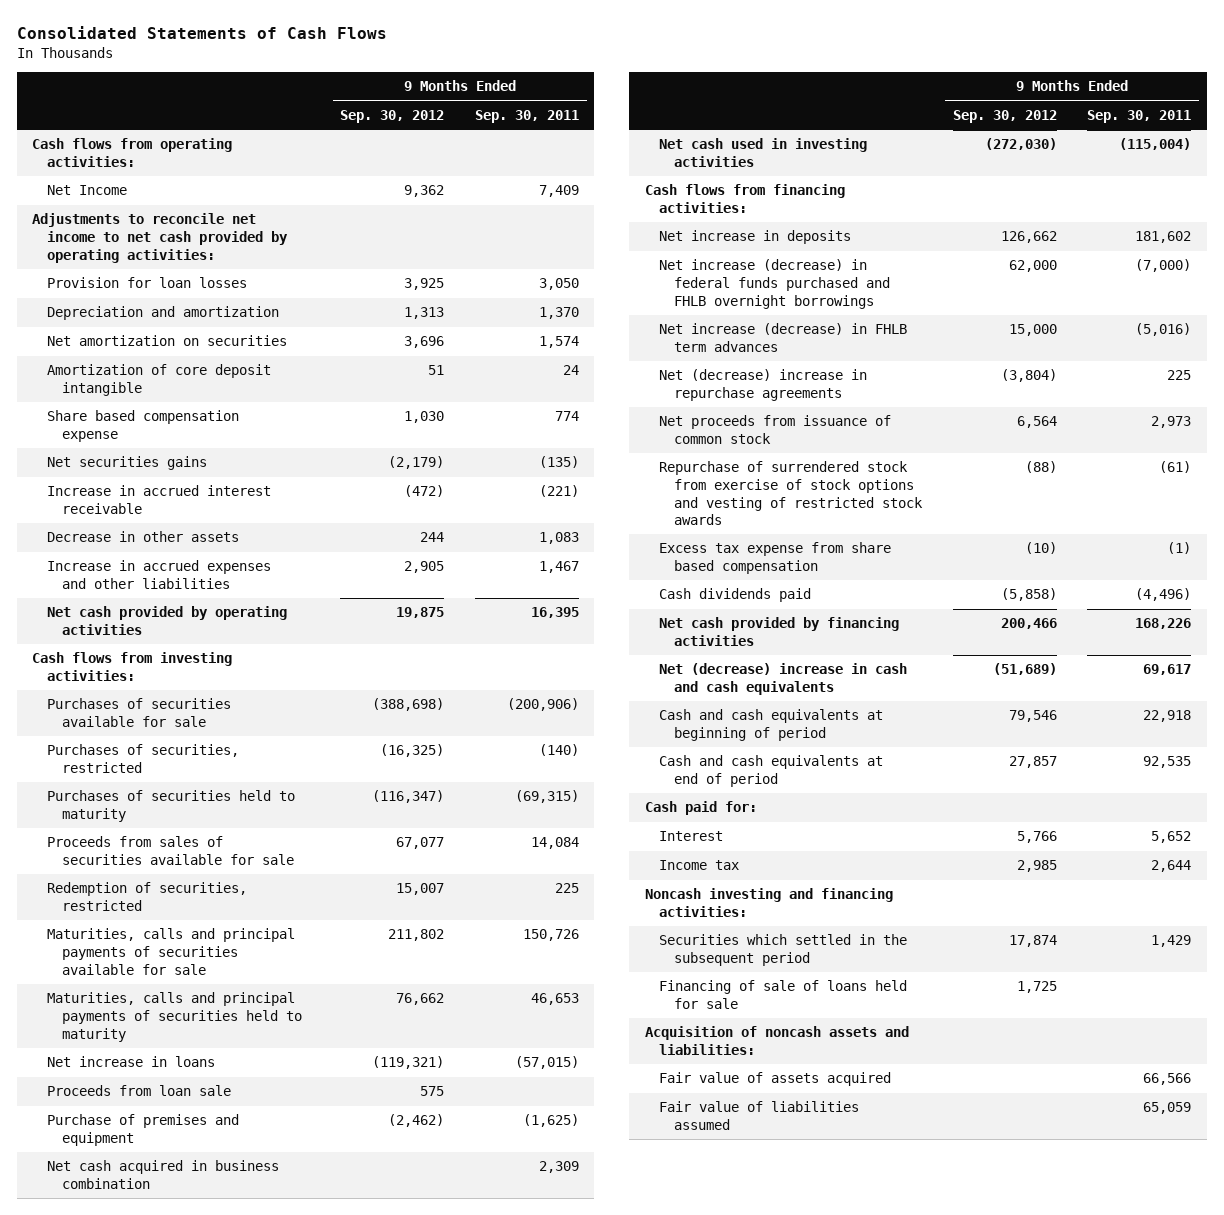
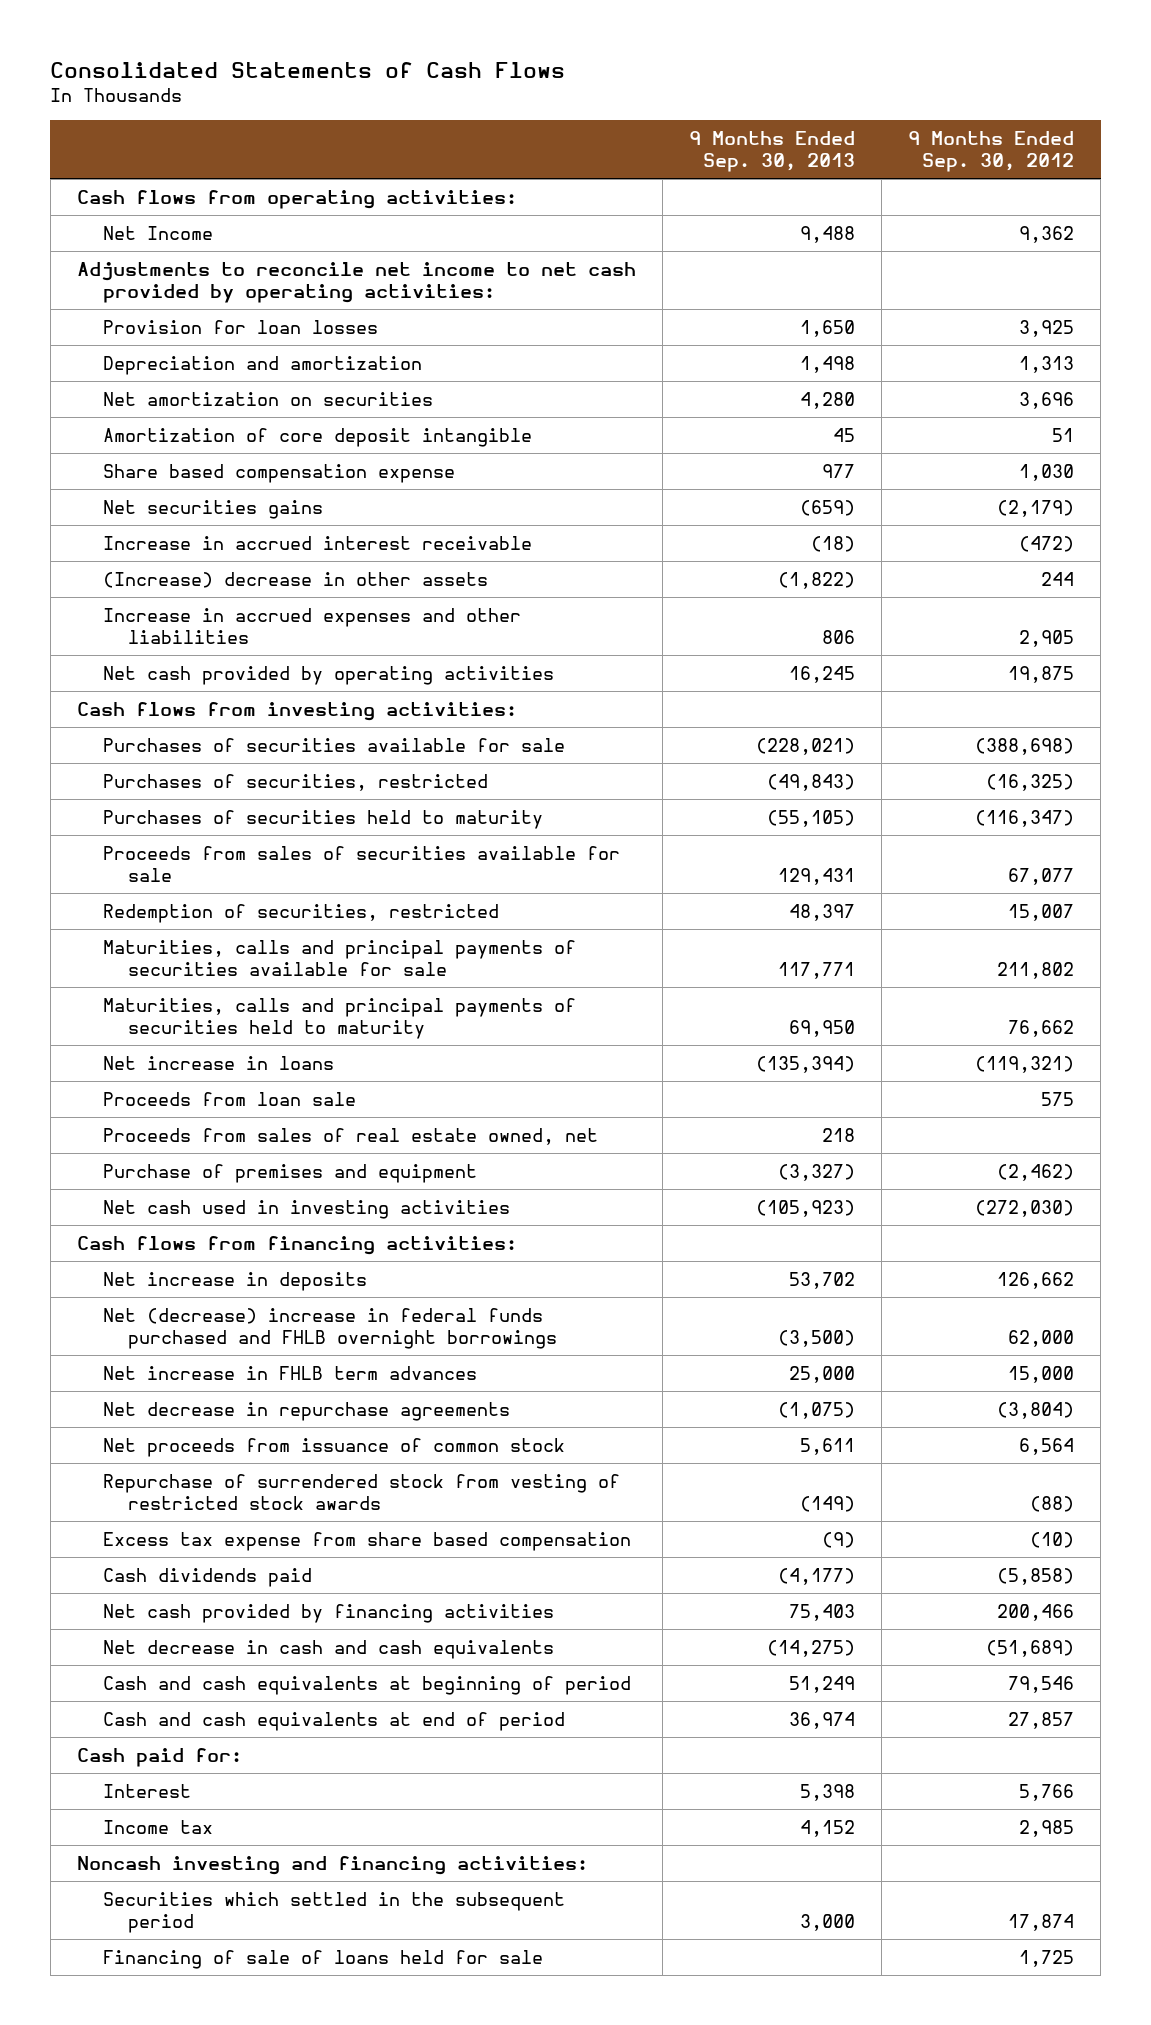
- | 9 Months Ended Sep. 30, 2012 | 9 Months Ended Sep. 30, 2011
+ | 9 Months Ended Sep. 30, 2013 | 9 Months Ended Sep. 30, 2012
- Decrease in other assets | 244 | 1,083
+ (Increase) decrease in other assets | (1,822) | 244
+ Proceeds from sales of real estate owned, net | 218 |
- Net cash acquired in business combination | | 2,309
- Net increase (decrease) in federal funds purchased and FHLB overnight borrowings | 62,000 | (7,000)
- Net increase (decrease) in FHLB term advances | 15,000 | (5,016)
- Net (decrease) increase in repurchase agreements | (3,804) | 225
+ Net (decrease) increase in federal funds purchased and FHLB overnight borrowings | (3,500) | 62,000
+ Net increase in FHLB term advances | 25,000 | 15,000
+ Net decrease in repurchase agreements | (1,075) | (3,804)
- Repurchase of surrendered stock from exercise of stock options and vesting of restricted stock awards | (88) | (61)
+ Repurchase of surrendered stock from vesting of restricted stock awards | (149) | (88)
- Net (decrease) increase in cash and cash equivalents | (51,689) | 69,617
+ Net decrease in cash and cash equivalents | (14,275) | (51,689)
- Acquisition of noncash assets and liabilities:
- Fair value of assets acquired | | 66,566
- Fair value of liabilities assumed | | 65,059

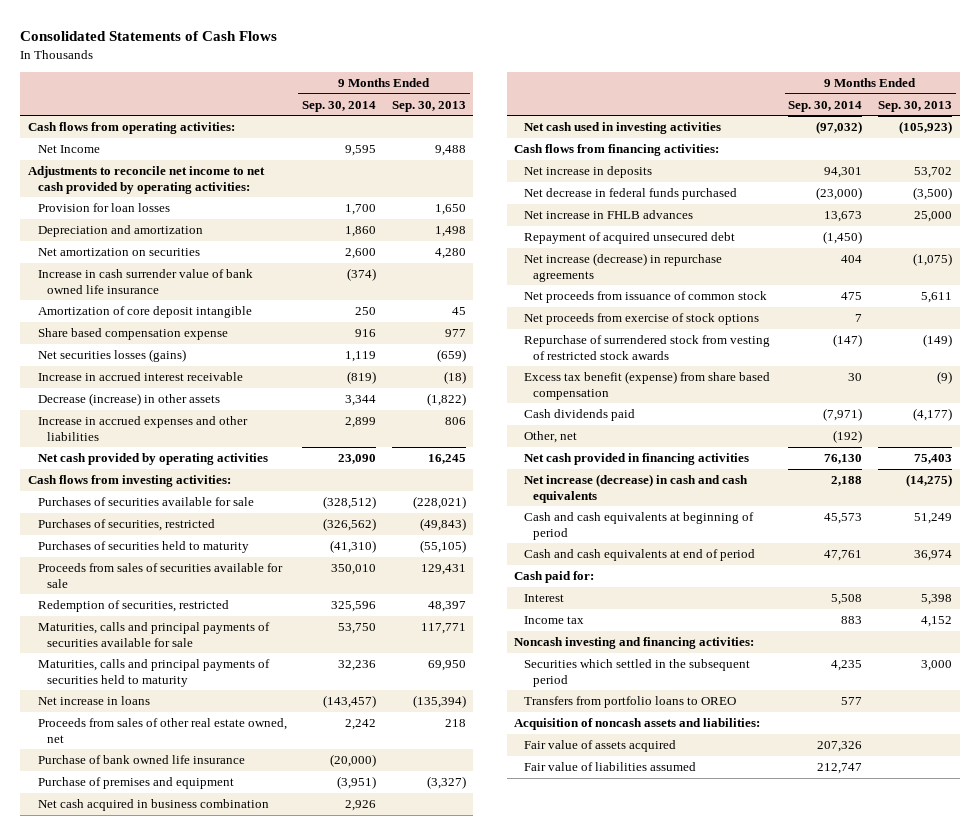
- | 9 Months Ended Sep. 30, 2013 | 9 Months Ended Sep. 30, 2012
+ | 9 Months Ended Sep. 30, 2014 | 9 Months Ended Sep. 30, 2013
+ Increase in cash surrender value of bank owned life insurance | (374) |
- Net securities gains | (659) | (2,179)
+ Net securities losses (gains) | 1,119 | (659)
- (Increase) decrease in other assets | (1,822) | 244
+ Decrease (increase) in other assets | 3,344 | (1,822)
- Proceeds from loan sale | | 575
- Proceeds from sales of real estate owned, net | 218 |
+ Proceeds from sales of other real estate owned, net | 2,242 | 218
+ Purchase of bank owned life insurance | (20,000) |
+ Net cash acquired in business combination | 2,926 |
- Net (decrease) increase in federal funds purchased and FHLB overnight borrowings | (3,500) | 62,000
- Net increase in FHLB term advances | 25,000 | 15,000
- Net decrease in repurchase agreements | (1,075) | (3,804)
+ Net decrease in federal funds purchased | (23,000) | (3,500)
+ Net increase in FHLB advances | 13,673 | 25,000
+ Repayment of acquired unsecured debt | (1,450) |
+ Net increase (decrease) in repurchase agreements | 404 | (1,075)
+ Net proceeds from exercise of stock options | 7 |
- Excess tax expense from share based compensation | (9) | (10)
+ Excess tax benefit (expense) from share based compensation | 30 | (9)
- Net cash provided by financing activities | 75,403 | 200,466
- Net decrease in cash and cash equivalents | (14,275) | (51,689)
+ Other, net | (192) |
+ Net cash provided in financing activities | 76,130 | 75,403
+ Net increase (decrease) in cash and cash equivalents | 2,188 | (14,275)
- Financing of sale of loans held for sale | | 1,725
+ Transfers from portfolio loans to OREO | 577 |
+ Acquisition of noncash assets and liabilities:
+ Fair value of assets acquired | 207,326 |
+ Fair value of liabilities assumed | 212,747 |

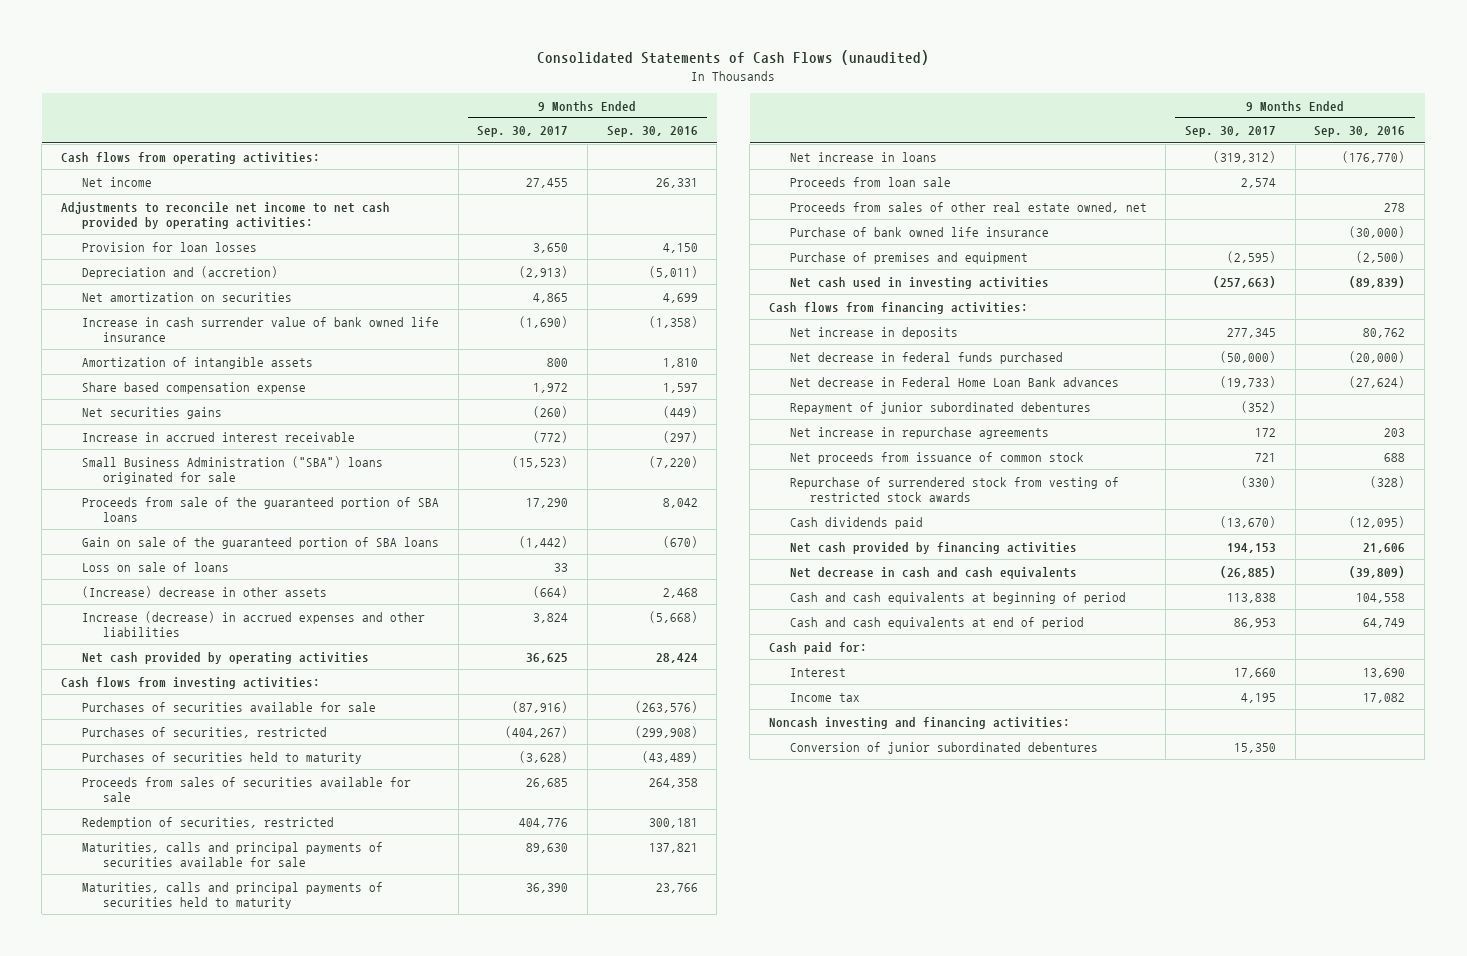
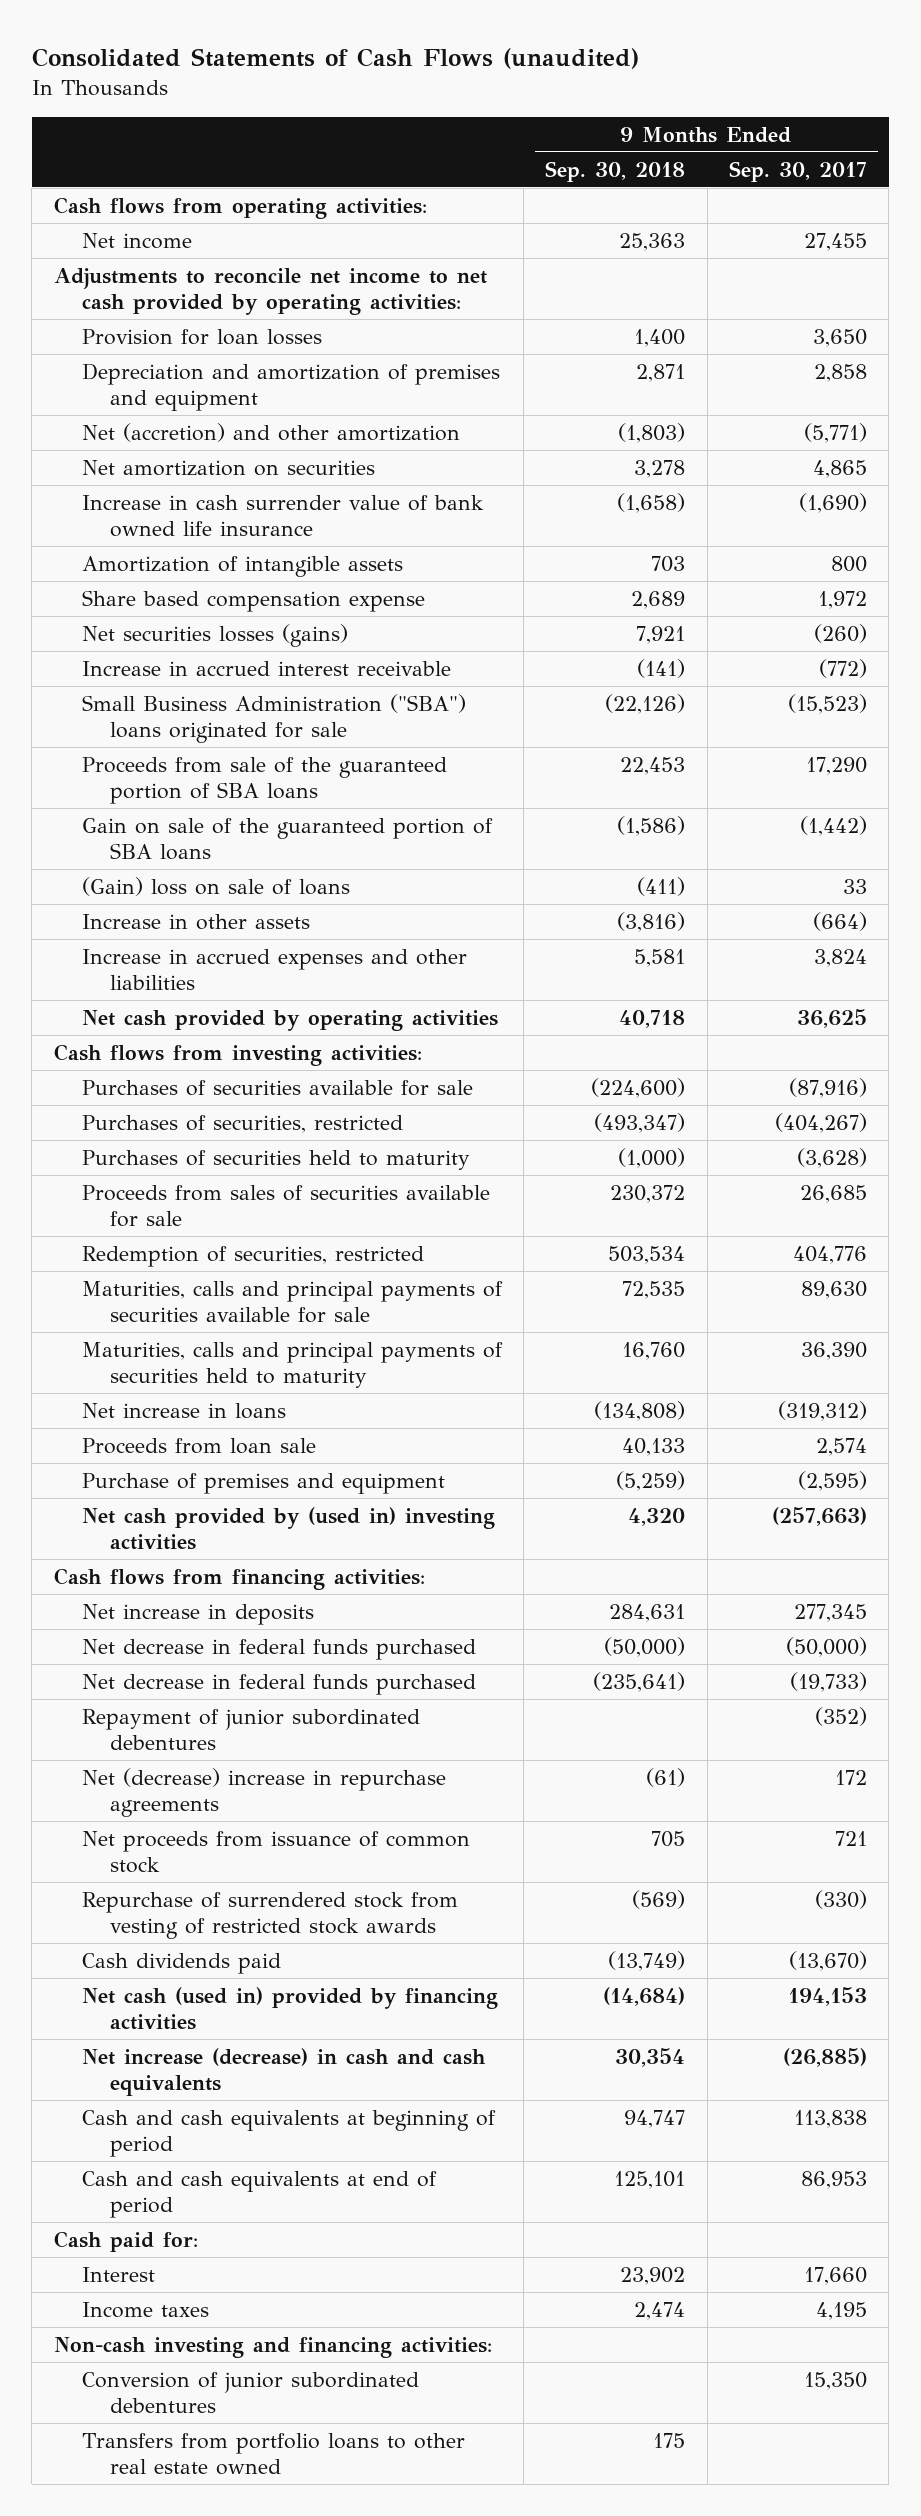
- | 9 Months Ended Sep. 30, 2017 | 9 Months Ended Sep. 30, 2016
+ | 9 Months Ended Sep. 30, 2018 | 9 Months Ended Sep. 30, 2017
- Depreciation and (accretion) | (2,913) | (5,011)
+ Depreciation and amortization of premises and equipment | 2,871 | 2,858
+ Net (accretion) and other amortization | (1,803) | (5,771)
- Net securities gains | (260) | (449)
+ Net securities losses (gains) | 7,921 | (260)
- Loss on sale of loans | 33 |
- (Increase) decrease in other assets | (664) | 2,468
- Increase (decrease) in accrued expenses and other liabilities | 3,824 | (5,668)
+ (Gain) loss on sale of loans | (411) | 33
+ Increase in other assets | (3,816) | (664)
+ Increase in accrued expenses and other liabilities | 5,581 | 3,824
- Proceeds from sales of other real estate owned, net | | 278
- Purchase of bank owned life insurance | | (30,000)
- Net cash used in investing activities | (257,663) | (89,839)
+ Net cash provided by (used in) investing activities | 4,320 | (257,663)
- Net decrease in Federal Home Loan Bank advances | (19,733) | (27,624)
+ Net decrease in federal funds purchased | (235,641) | (19,733)
- Net increase in repurchase agreements | 172 | 203
+ Net (decrease) increase in repurchase agreements | (61) | 172
- Net cash provided by financing activities | 194,153 | 21,606
- Net decrease in cash and cash equivalents | (26,885) | (39,809)
+ Net cash (used in) provided by financing activities | (14,684) | 194,153
+ Net increase (decrease) in cash and cash equivalents | 30,354 | (26,885)
- Income tax | 4,195 | 17,082
- Noncash investing and financing activities:
+ Income taxes | 2,474 | 4,195
+ Non-cash investing and financing activities:
+ Transfers from portfolio loans to other real estate owned | 175 |

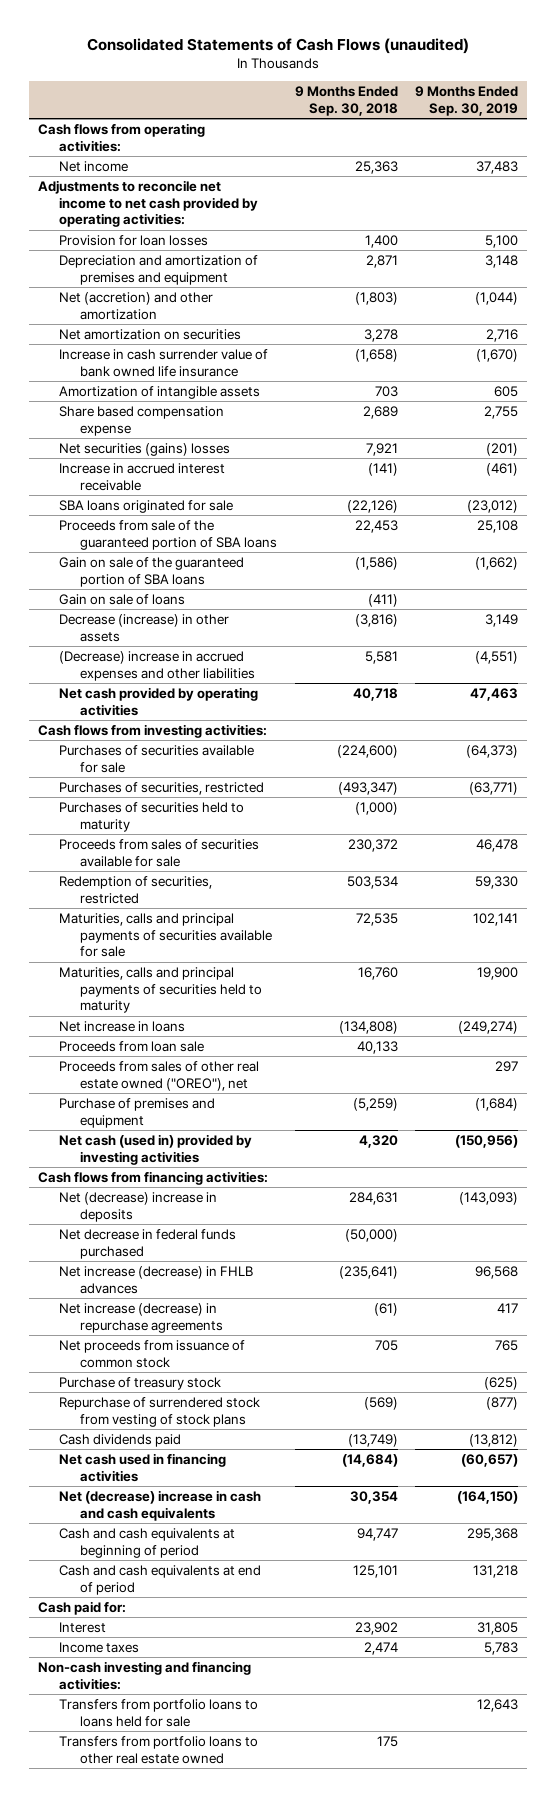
- | 9 Months Ended Sep. 30, 2018 | 9 Months Ended Sep. 30, 2017
+ | 9 Months Ended Sep. 30, 2018 | 9 Months Ended Sep. 30, 2019
- Net securities losses (gains) | 7,921 | (260)
+ Net securities (gains) losses | 7,921 | (201)
- Small Business Administration ("SBA") loans originated for sale | (22,126) | (15,523)
+ SBA loans originated for sale | (22,126) | (23,012)
- (Gain) loss on sale of loans | (411) | 33
- Increase in other assets | (3,816) | (664)
- Increase in accrued expenses and other liabilities | 5,581 | 3,824
+ Gain on sale of loans | (411) |
+ Decrease (increase) in other assets | (3,816) | 3,149
+ (Decrease) increase in accrued expenses and other liabilities | 5,581 | (4,551)
+ Proceeds from sales of other real estate owned ("OREO"), net | | 297
- Net cash provided by (used in) investing activities | 4,320 | (257,663)
+ Net cash (used in) provided by investing activities | 4,320 | (150,956)
- Net increase in deposits | 284,631 | 277,345
+ Net (decrease) increase in deposits | 284,631 | (143,093)
- Net decrease in federal funds purchased | (235,641) | (19,733)
- Repayment of junior subordinated debentures | | (352)
- Net (decrease) increase in repurchase agreements | (61) | 172
+ Net increase (decrease) in FHLB advances | (235,641) | 96,568
+ Net increase (decrease) in repurchase agreements | (61) | 417
- Repurchase of surrendered stock from vesting of restricted stock awards | (569) | (330)
+ Purchase of treasury stock | | (625)
+ Repurchase of surrendered stock from vesting of stock plans | (569) | (877)
- Net cash (used in) provided by financing activities | (14,684) | 194,153
- Net increase (decrease) in cash and cash equivalents | 30,354 | (26,885)
+ Net cash used in financing activities | (14,684) | (60,657)
+ Net (decrease) increase in cash and cash equivalents | 30,354 | (164,150)
- Conversion of junior subordinated debentures | | 15,350
+ Transfers from portfolio loans to loans held for sale | | 12,643

